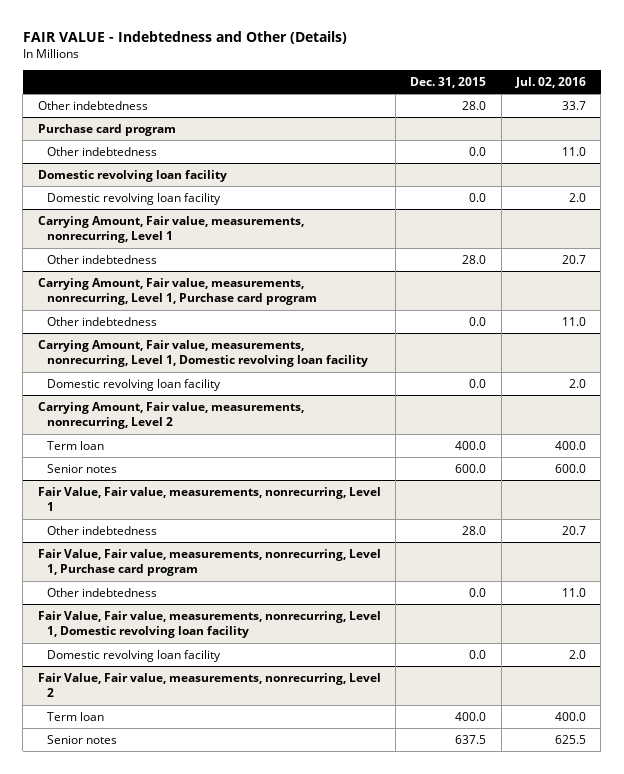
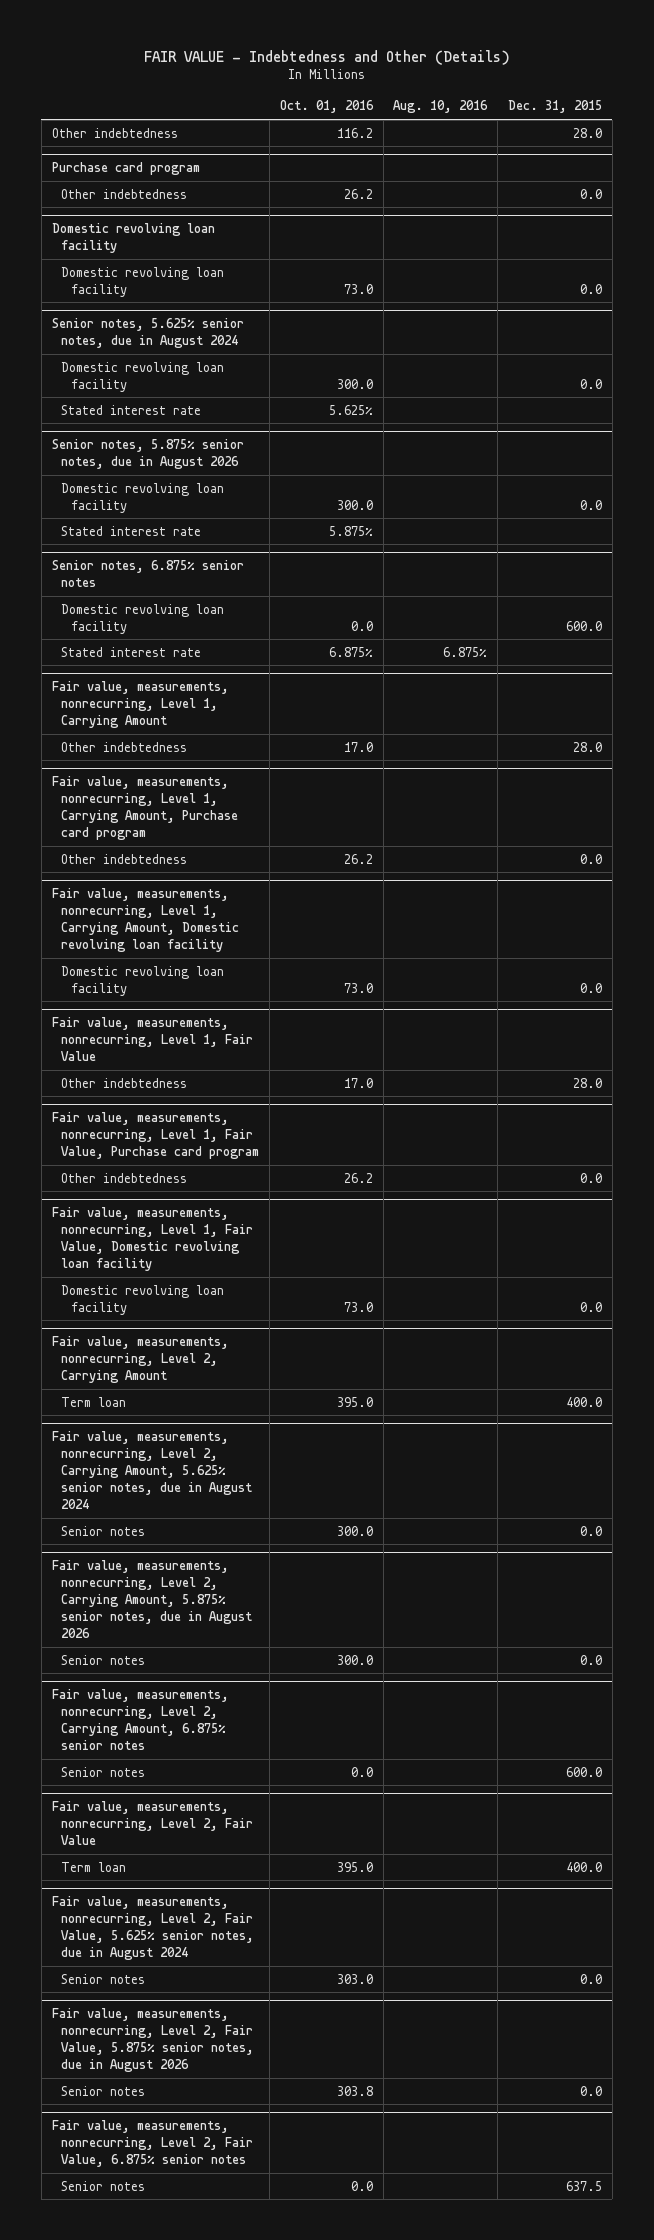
- | Dec. 31, 2015 | Jul. 02, 2016
+ | Oct. 01, 2016 | Aug. 10, 2016 | Dec. 31, 2015
- Carrying Amount, Fair value, measurements, nonrecurring, Level 1
+ Senior notes, 5.625% senior notes, due in August 2024
+ Domestic revolving loan facility | 300.0 | | 0.0
+ Stated interest rate | 5.625% | |
+ Senior notes, 5.875% senior notes, due in August 2026
+ Domestic revolving loan facility | 300.0 | | 0.0
+ Stated interest rate | 5.875% | |
+ Senior notes, 6.875% senior notes
+ Domestic revolving loan facility | 0.0 | | 600.0
+ Stated interest rate | 6.875% | 6.875% |
+ Fair value, measurements, nonrecurring, Level 1, Carrying Amount
- Carrying Amount, Fair value, measurements, nonrecurring, Level 1, Purchase card program
+ Fair value, measurements, nonrecurring, Level 1, Carrying Amount, Purchase card program
- Carrying Amount, Fair value, measurements, nonrecurring, Level 1, Domestic revolving loan facility
+ Fair value, measurements, nonrecurring, Level 1, Carrying Amount, Domestic revolving loan facility
- Carrying Amount, Fair value, measurements, nonrecurring, Level 2
- Term loan | 400.0 | 400.0
- Senior notes | 600.0 | 600.0
- Fair Value, Fair value, measurements, nonrecurring, Level 1
+ Fair value, measurements, nonrecurring, Level 1, Fair Value
- Fair Value, Fair value, measurements, nonrecurring, Level 1, Purchase card program
+ Fair value, measurements, nonrecurring, Level 1, Fair Value, Purchase card program
- Fair Value, Fair value, measurements, nonrecurring, Level 1, Domestic revolving loan facility
+ Fair value, measurements, nonrecurring, Level 1, Fair Value, Domestic revolving loan facility
- Fair Value, Fair value, measurements, nonrecurring, Level 2
+ Fair value, measurements, nonrecurring, Level 2, Carrying Amount
+ Fair value, measurements, nonrecurring, Level 2, Carrying Amount, 5.625% senior notes, due in August 2024
+ Senior notes | 300.0 | | 0.0
+ Fair value, measurements, nonrecurring, Level 2, Carrying Amount, 5.875% senior notes, due in August 2026
+ Senior notes | 300.0 | | 0.0
+ Fair value, measurements, nonrecurring, Level 2, Carrying Amount, 6.875% senior notes
+ Senior notes | 0.0 | | 600.0
+ Fair value, measurements, nonrecurring, Level 2, Fair Value
+ Term loan | 395.0 | | 400.0
+ Fair value, measurements, nonrecurring, Level 2, Fair Value, 5.625% senior notes, due in August 2024
+ Senior notes | 303.0 | | 0.0
+ Fair value, measurements, nonrecurring, Level 2, Fair Value, 5.875% senior notes, due in August 2026
+ Senior notes | 303.8 | | 0.0
+ Fair value, measurements, nonrecurring, Level 2, Fair Value, 6.875% senior notes

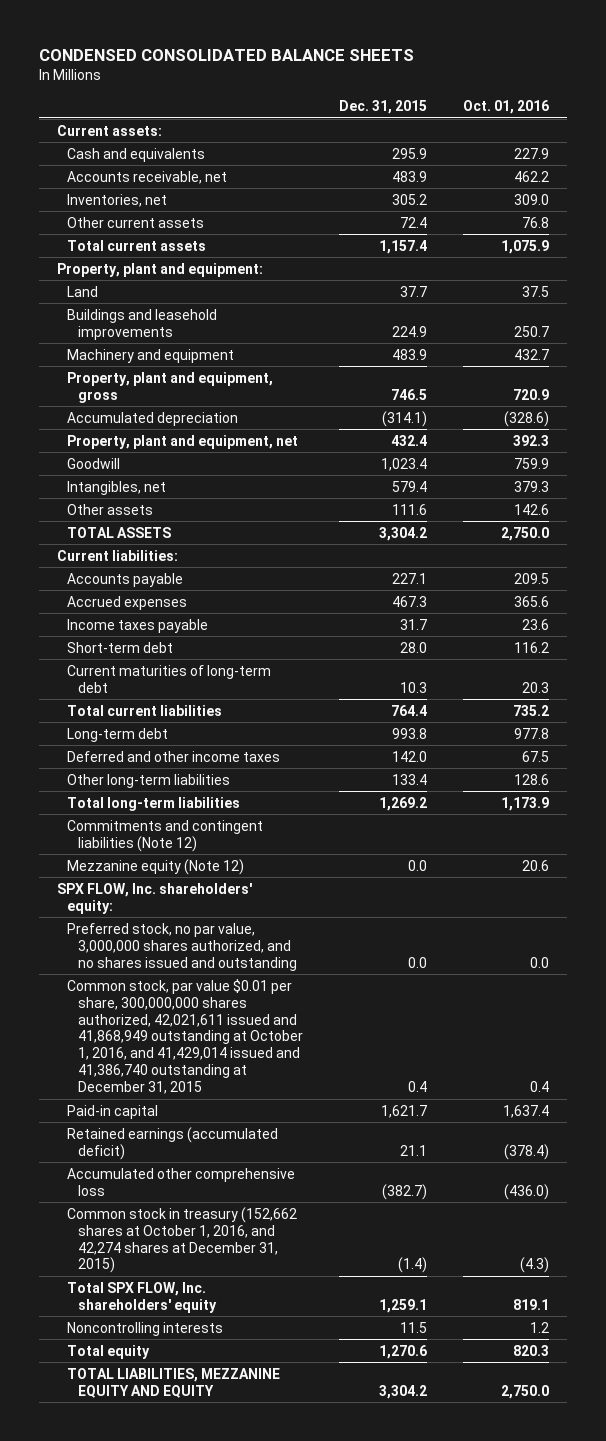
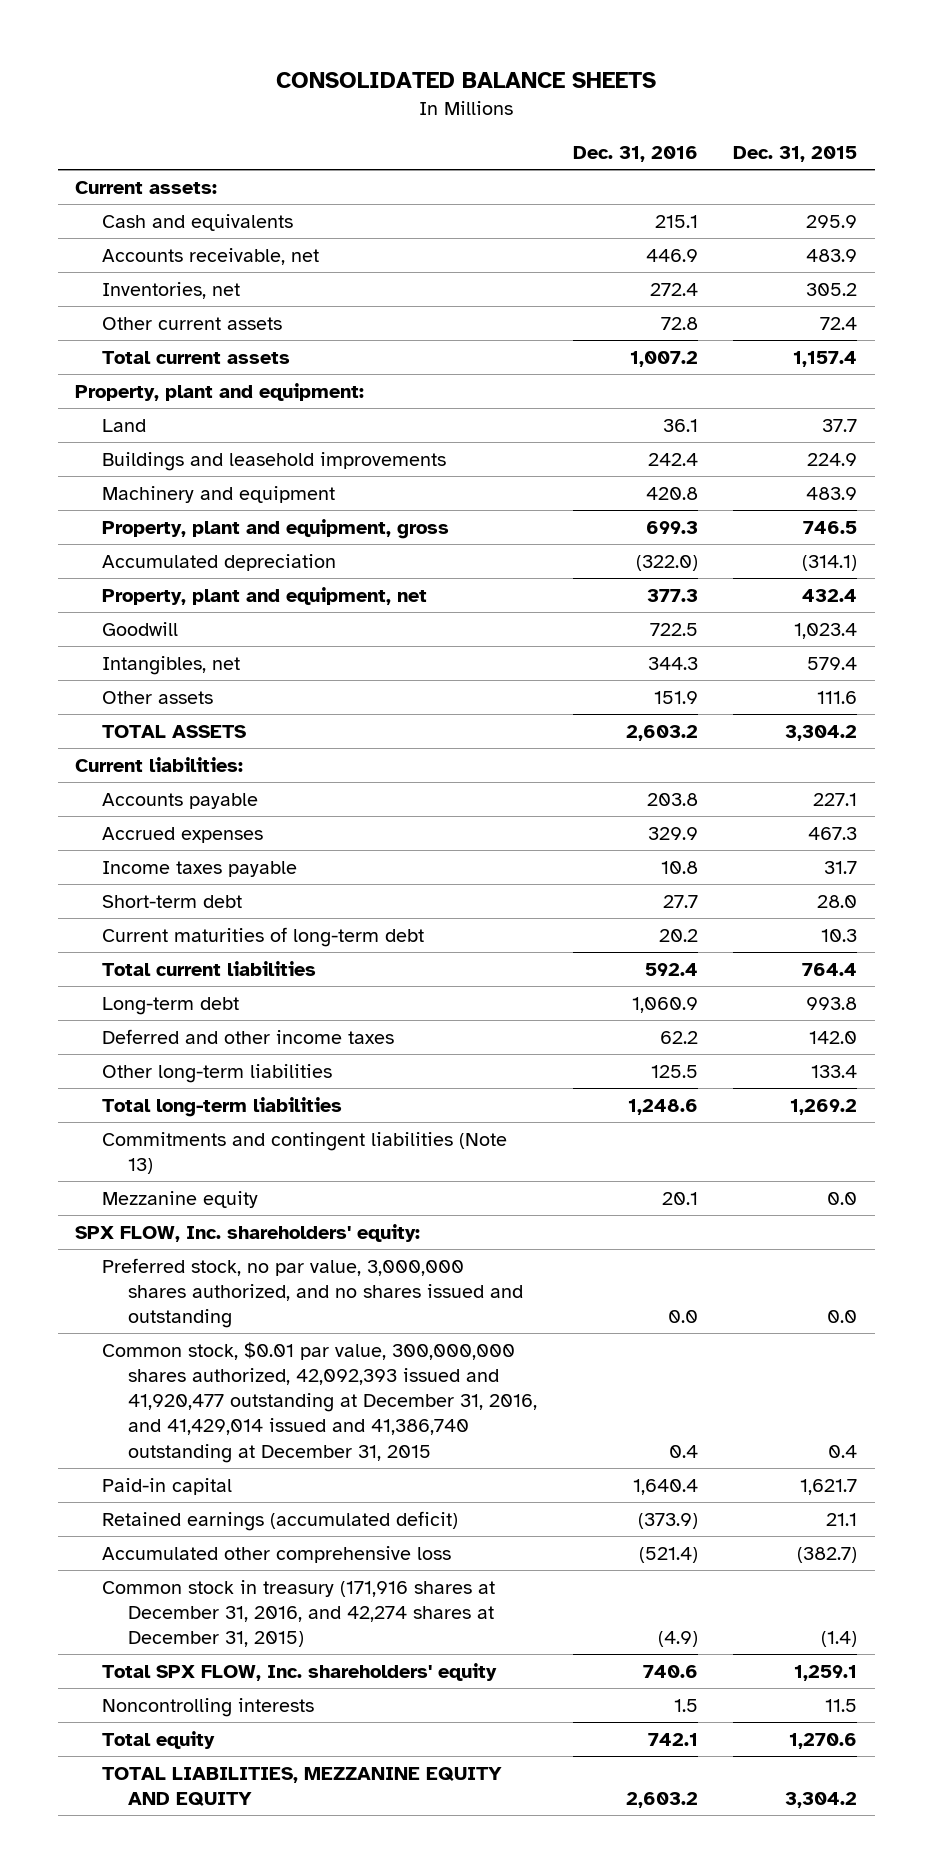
- CONDENSED CONSOLIDATED BALANCE SHEETS
+ CONSOLIDATED BALANCE SHEETS
- | Dec. 31, 2015 | Oct. 01, 2016
+ | Dec. 31, 2016 | Dec. 31, 2015
- Commitments and contingent liabilities (Note 12)
- Mezzanine equity (Note 12) | 0.0 | 20.6
+ Commitments and contingent liabilities (Note 13)
+ Mezzanine equity | 20.1 | 0.0
- Common stock, par value $0.01 per share, 300,000,000 shares authorized, 42,021,611 issued and 41,868,949 outstanding at October 1, 2016, and 41,429,014 issued and 41,386,740 outstanding at December 31, 2015 | 0.4 | 0.4
+ Common stock, $0.01 par value, 300,000,000 shares authorized, 42,092,393 issued and 41,920,477 outstanding at December 31, 2016, and 41,429,014 issued and 41,386,740 outstanding at December 31, 2015 | 0.4 | 0.4
- Common stock in treasury (152,662 shares at October 1, 2016, and 42,274 shares at December 31, 2015) | (1.4) | (4.3)
+ Common stock in treasury (171,916 shares at December 31, 2016, and 42,274 shares at December 31, 2015) | (4.9) | (1.4)

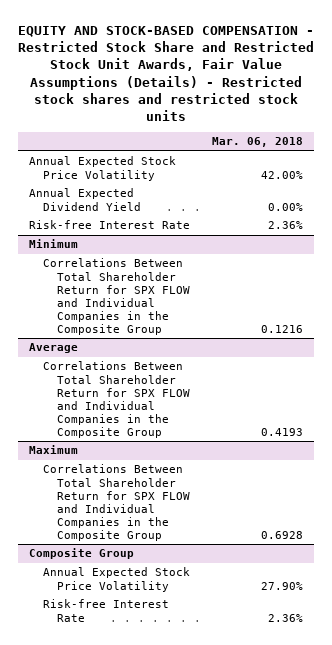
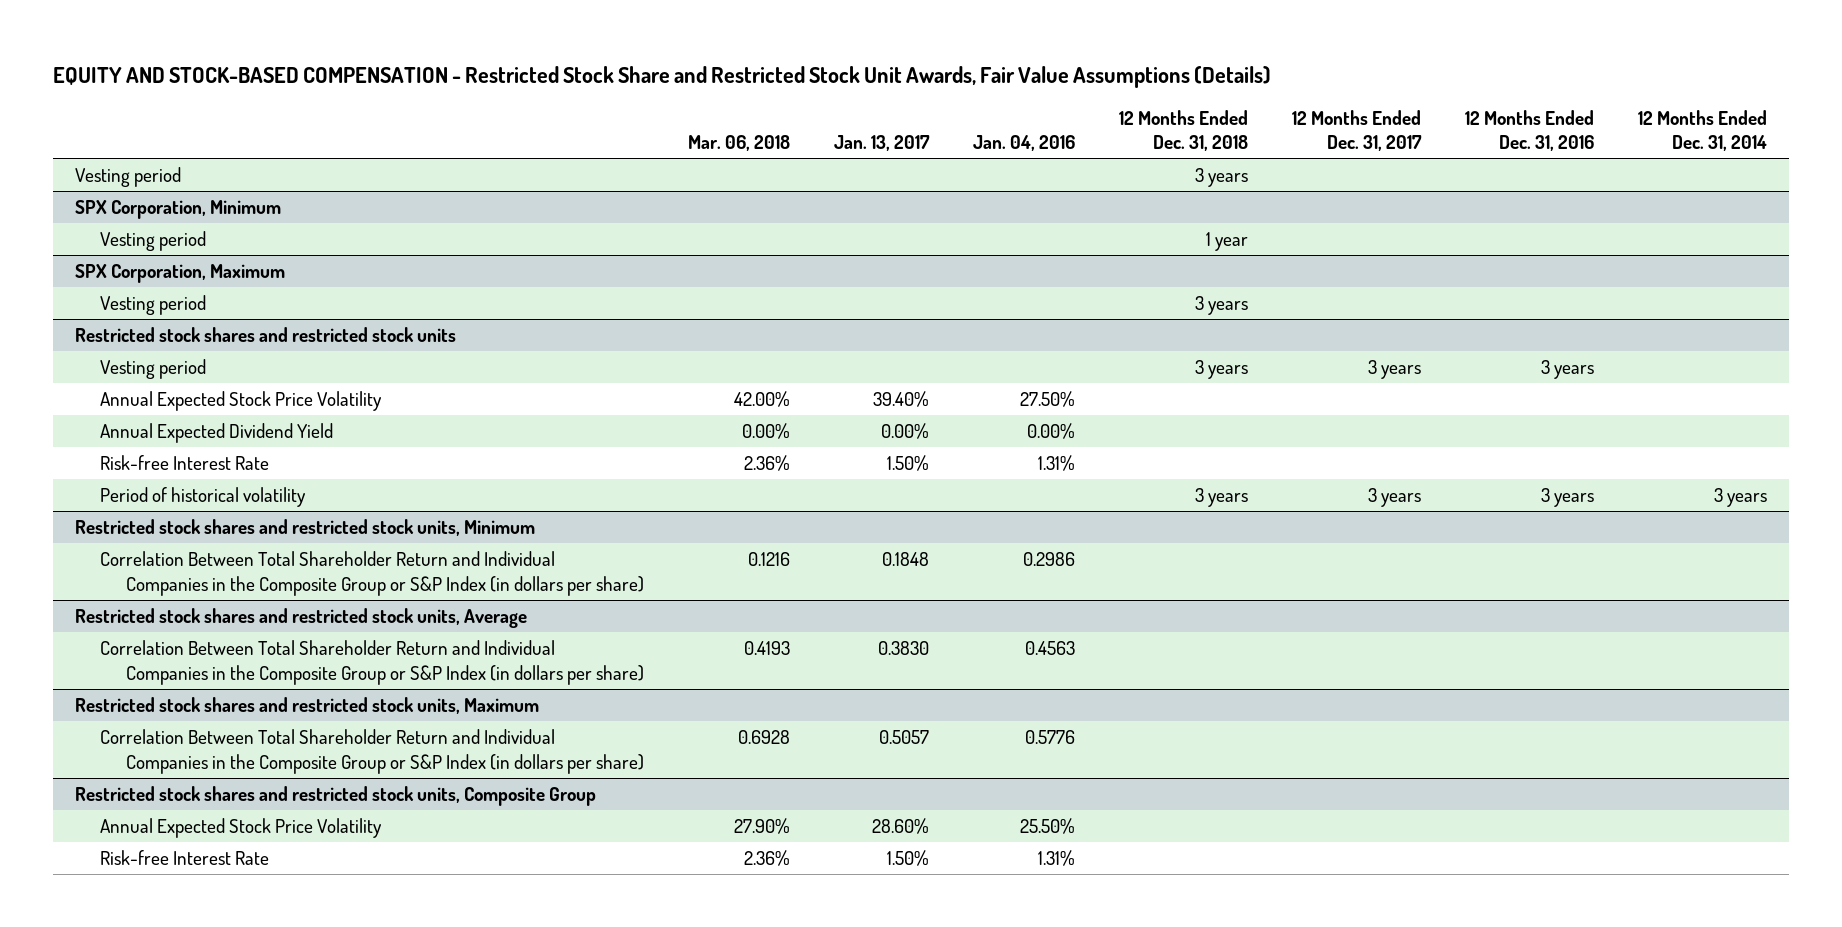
- EQUITY AND STOCK-BASED COMPENSATION - Restricted Stock Share and Restricted Stock Unit Awards, Fair Value Assumptions (Details) - Restricted stock shares and restricted stock units
+ EQUITY AND STOCK-BASED COMPENSATION - Restricted Stock Share and Restricted Stock Unit Awards, Fair Value Assumptions (Details)
- | Mar. 06, 2018
+ | Mar. 06, 2018 | Jan. 13, 2017 | Jan. 04, 2016 | 12 Months Ended Dec. 31, 2018 | 12 Months Ended Dec. 31, 2017 | 12 Months Ended Dec. 31, 2016 | 12 Months Ended Dec. 31, 2014
+ Vesting period | | | | 3 years | | |
+ SPX Corporation, Minimum
+ Vesting period | | | | 1 year | | |
+ SPX Corporation, Maximum
+ Vesting period | | | | 3 years | | |
+ Restricted stock shares and restricted stock units
+ Vesting period | | | | 3 years | 3 years | 3 years |
- Minimum
- Correlations Between Total Shareholder Return for SPX FLOW and Individual Companies in the Composite Group | 0.1216
- Average
- Correlations Between Total Shareholder Return for SPX FLOW and Individual Companies in the Composite Group | 0.4193
- Maximum
- Correlations Between Total Shareholder Return for SPX FLOW and Individual Companies in the Composite Group | 0.6928
- Composite Group
+ Period of historical volatility | | | | 3 years | 3 years | 3 years | 3 years
+ Restricted stock shares and restricted stock units, Minimum
+ Correlation Between Total Shareholder Return and Individual Companies in the Composite Group or S&P Index (in dollars per share) | 0.1216 | 0.1848 | 0.2986 | | | |
+ Restricted stock shares and restricted stock units, Average
+ Correlation Between Total Shareholder Return and Individual Companies in the Composite Group or S&P Index (in dollars per share) | 0.4193 | 0.3830 | 0.4563 | | | |
+ Restricted stock shares and restricted stock units, Maximum
+ Correlation Between Total Shareholder Return and Individual Companies in the Composite Group or S&P Index (in dollars per share) | 0.6928 | 0.5057 | 0.5776 | | | |
+ Restricted stock shares and restricted stock units, Composite Group

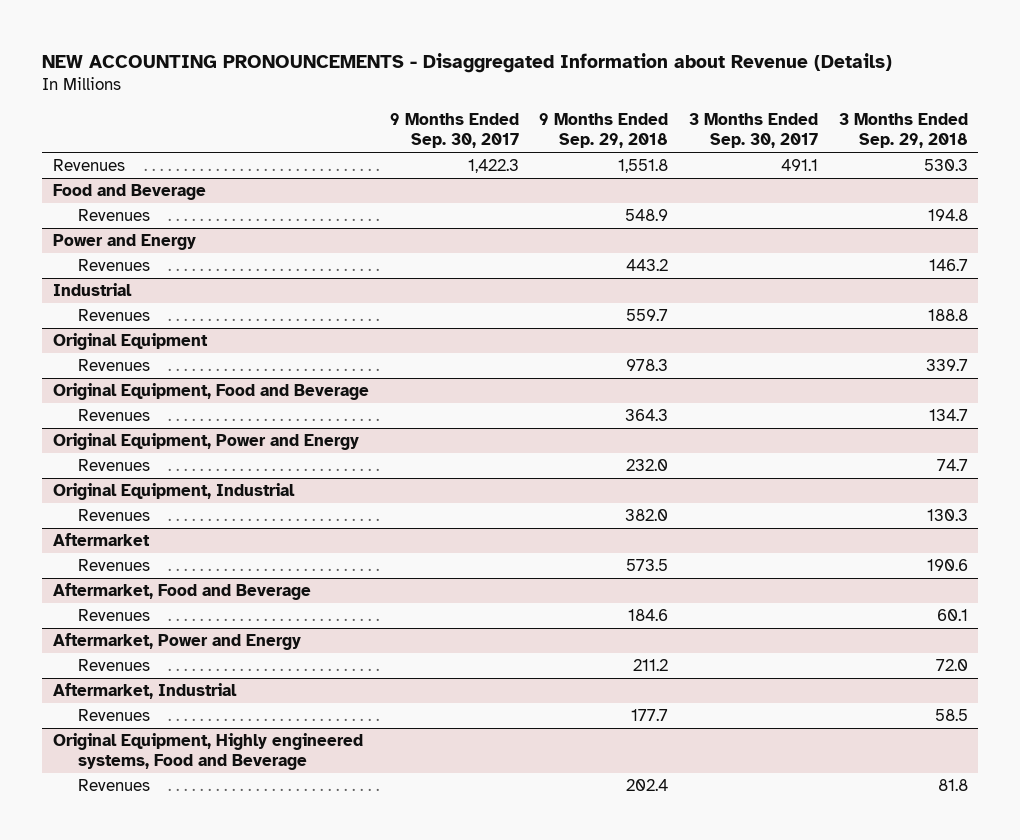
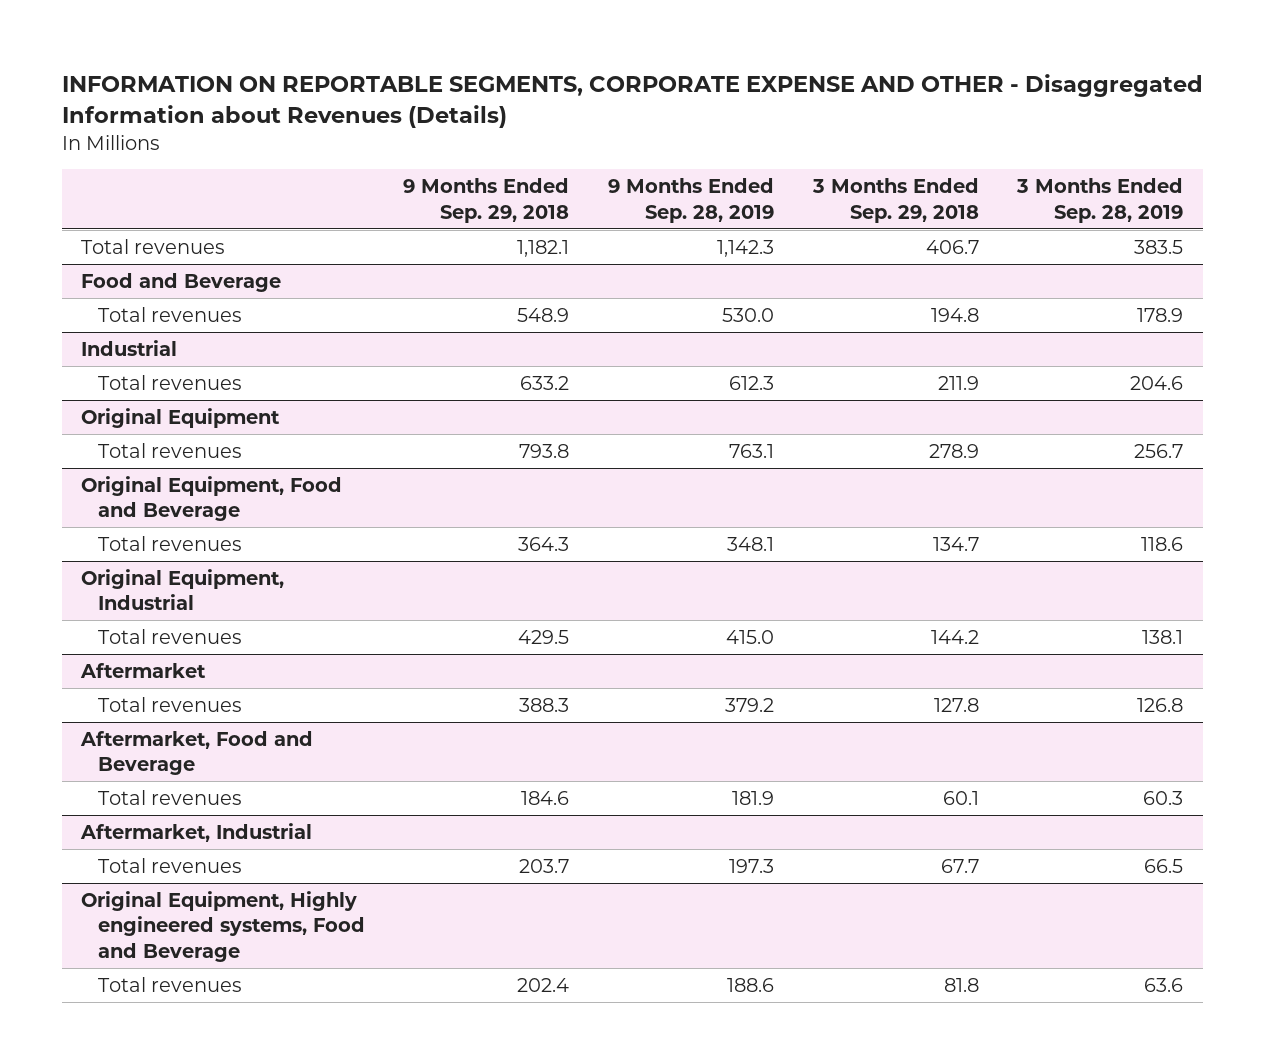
- NEW ACCOUNTING PRONOUNCEMENTS - Disaggregated Information about Revenue (Details)
+ INFORMATION ON REPORTABLE SEGMENTS, CORPORATE EXPENSE AND OTHER - Disaggregated Information about Revenues (Details)
- | 9 Months Ended Sep. 30, 2017 | 9 Months Ended Sep. 29, 2018 | 3 Months Ended Sep. 30, 2017 | 3 Months Ended Sep. 29, 2018
+ | 9 Months Ended Sep. 29, 2018 | 9 Months Ended Sep. 28, 2019 | 3 Months Ended Sep. 29, 2018 | 3 Months Ended Sep. 28, 2019
- Revenues | 1,422.3 | 1,551.8 | 491.1 | 530.3
+ Total revenues | 1,182.1 | 1,142.3 | 406.7 | 383.5
@ Food and Beverage
- Revenues | | 548.9 | | 194.8
- Power and Energy
- Revenues | | 443.2 | | 146.7
@ Food and Beverage
+ Total revenues | 548.9 | 530.0 | 194.8 | 178.9
@ Industrial
- Revenues | | 559.7 | | 188.8
+ Total revenues | 633.2 | 612.3 | 211.9 | 204.6
@ Original Equipment
- Revenues | | 978.3 | | 339.7
+ Total revenues | 793.8 | 763.1 | 278.9 | 256.7
@ Original Equipment, Food and Beverage
- Revenues | | 364.3 | | 134.7
- Original Equipment, Power and Energy
- Revenues | | 232.0 | | 74.7
@ Original Equipment, Food and Beverage
+ Total revenues | 364.3 | 348.1 | 134.7 | 118.6
@ Original Equipment, Industrial
- Revenues | | 382.0 | | 130.3
+ Total revenues | 429.5 | 415.0 | 144.2 | 138.1
@ Aftermarket
- Revenues | | 573.5 | | 190.6
+ Total revenues | 388.3 | 379.2 | 127.8 | 126.8
@ Aftermarket, Food and Beverage
- Revenues | | 184.6 | | 60.1
- Aftermarket, Power and Energy
- Revenues | | 211.2 | | 72.0
@ Aftermarket, Food and Beverage
+ Total revenues | 184.6 | 181.9 | 60.1 | 60.3
@ Aftermarket, Industrial
- Revenues | | 177.7 | | 58.5
+ Total revenues | 203.7 | 197.3 | 67.7 | 66.5
@ Original Equipment, Highly engineered systems, Food and Beverage
- Revenues | | 202.4 | | 81.8
+ Total revenues | 202.4 | 188.6 | 81.8 | 63.6

